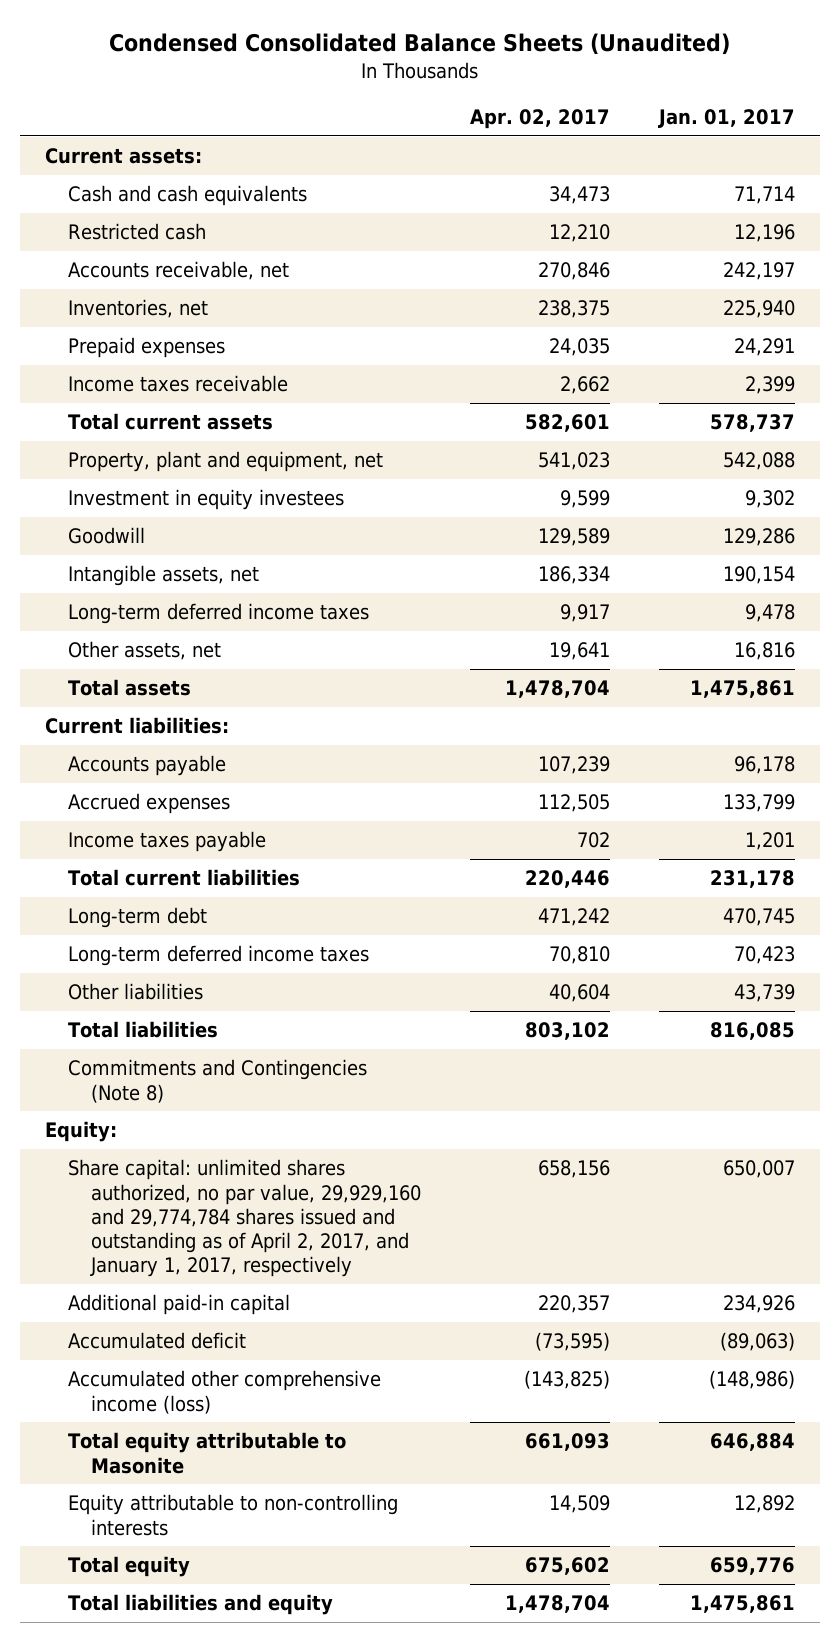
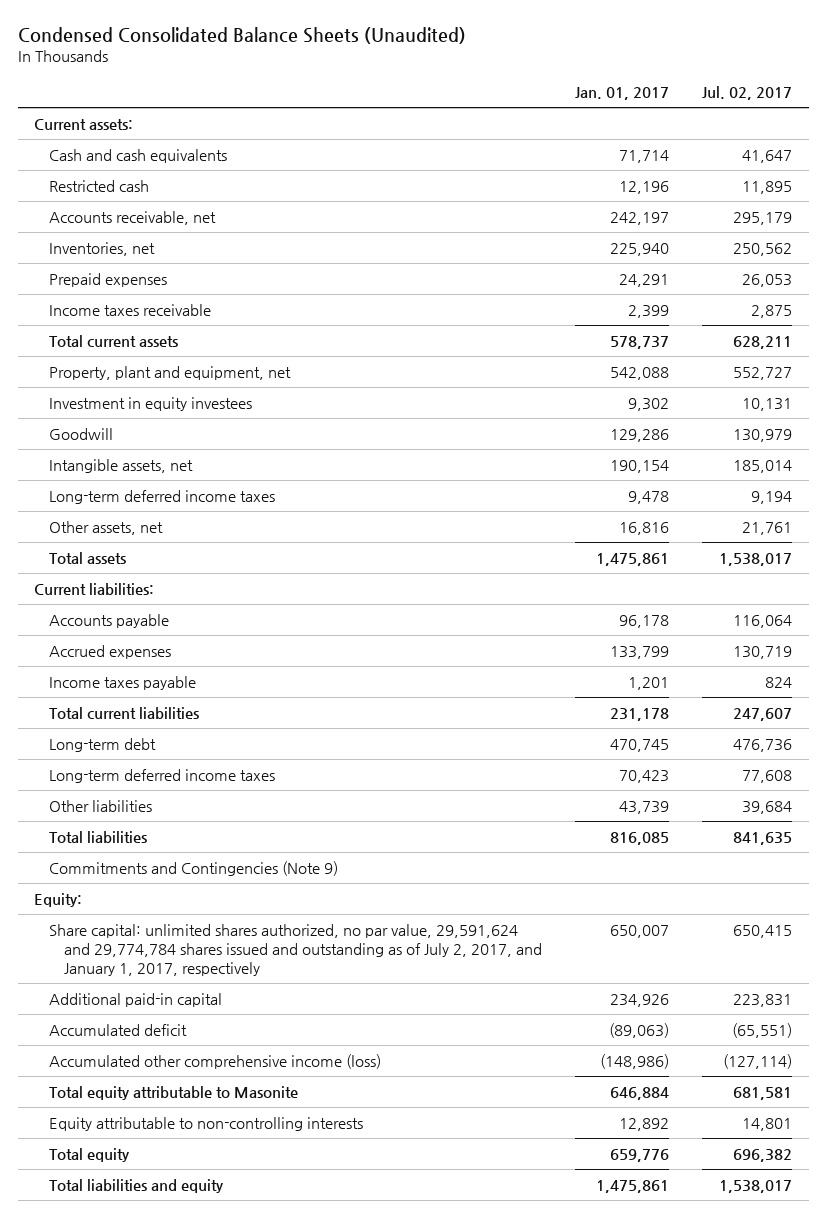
- | Apr. 02, 2017 | Jan. 01, 2017
+ | Jan. 01, 2017 | Jul. 02, 2017
- Commitments and Contingencies (Note 8)
+ Commitments and Contingencies (Note 9)
- Share capital: unlimited shares authorized, no par value, 29,929,160 and 29,774,784 shares issued and outstanding as of April 2, 2017, and January 1, 2017, respectively | 658,156 | 650,007
+ Share capital: unlimited shares authorized, no par value, 29,591,624 and 29,774,784 shares issued and outstanding as of July 2, 2017, and January 1, 2017, respectively | 650,007 | 650,415

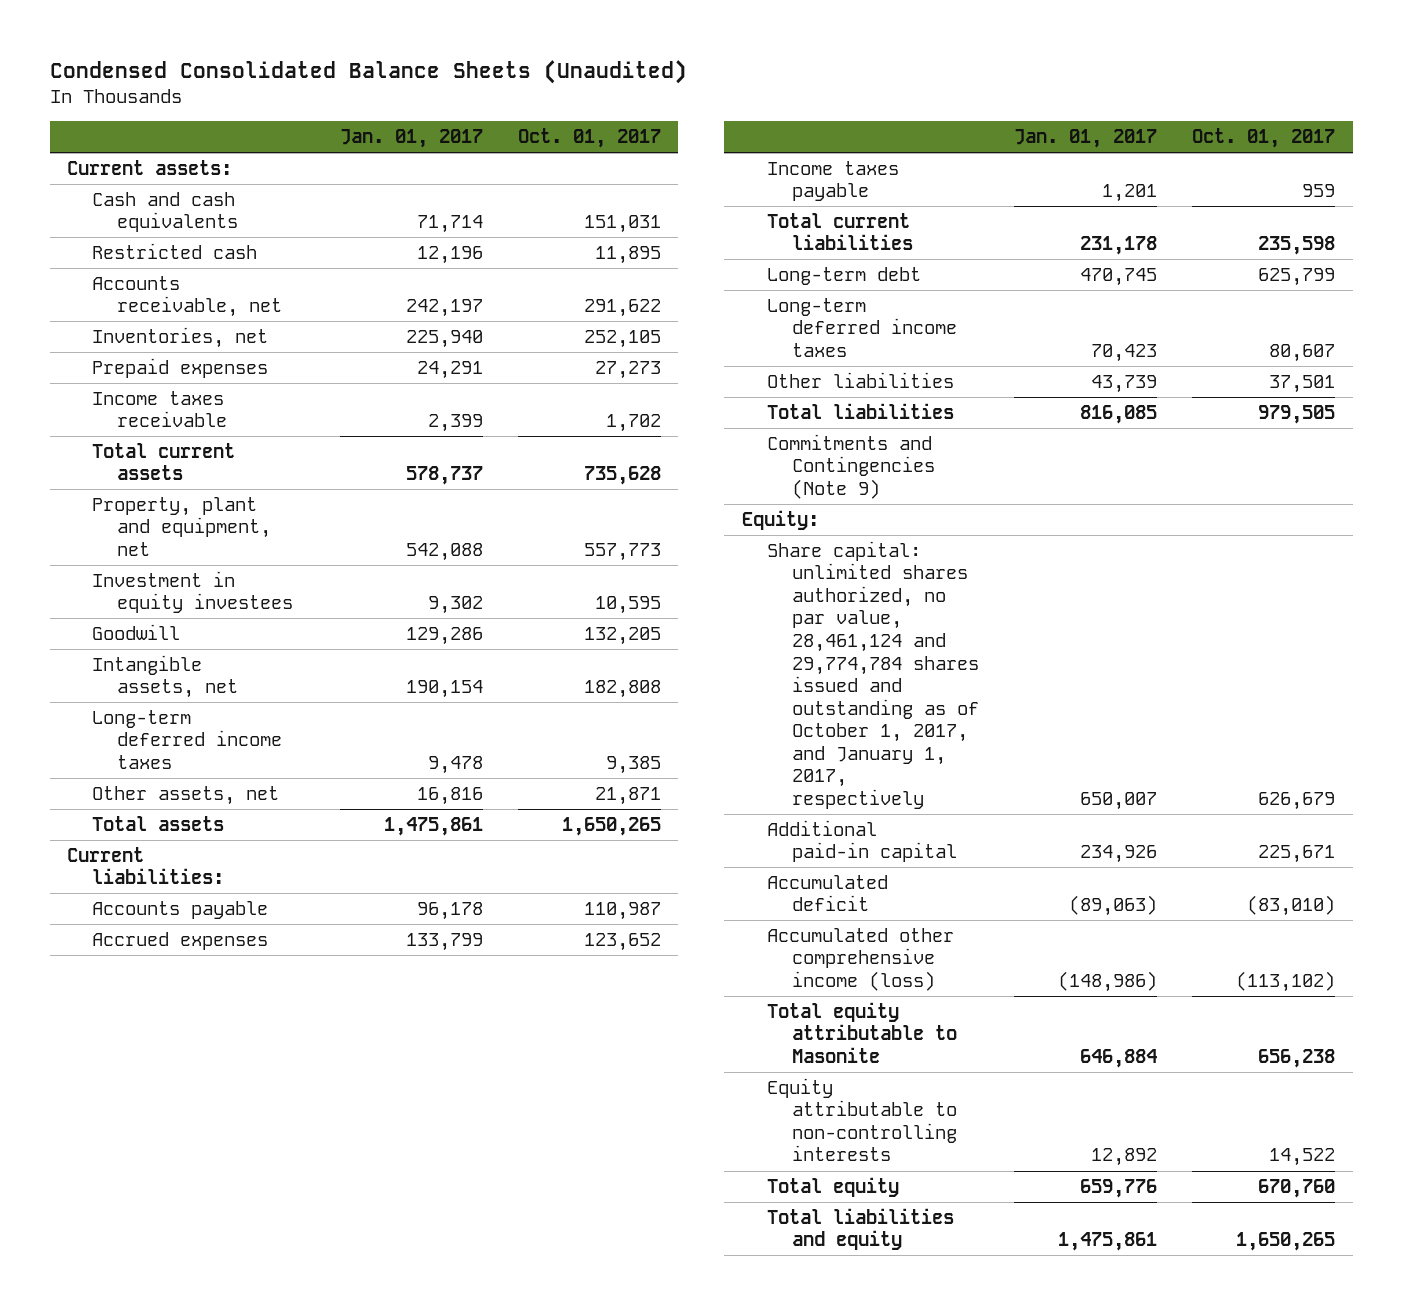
- | Jan. 01, 2017 | Jul. 02, 2017
+ | Jan. 01, 2017 | Oct. 01, 2017
- Share capital: unlimited shares authorized, no par value, 29,591,624 and 29,774,784 shares issued and outstanding as of July 2, 2017, and January 1, 2017, respectively | 650,007 | 650,415
+ Share capital: unlimited shares authorized, no par value, 28,461,124 and 29,774,784 shares issued and outstanding as of October 1, 2017, and January 1, 2017, respectively | 650,007 | 626,679

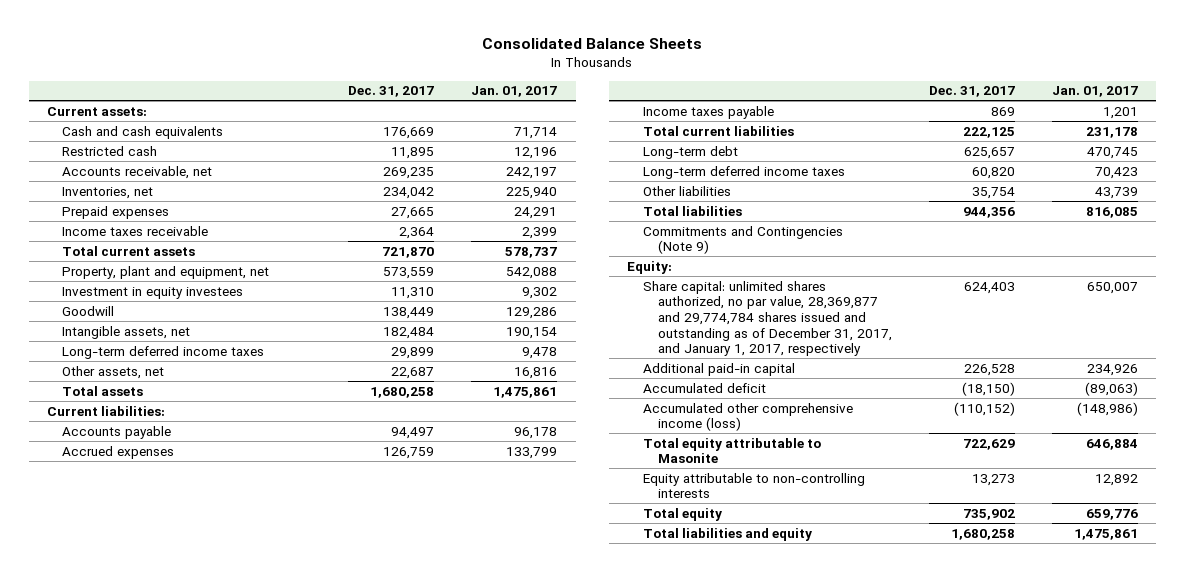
- Condensed Consolidated Balance Sheets (Unaudited)
+ Consolidated Balance Sheets
- | Jan. 01, 2017 | Oct. 01, 2017
+ | Dec. 31, 2017 | Jan. 01, 2017
- Share capital: unlimited shares authorized, no par value, 28,461,124 and 29,774,784 shares issued and outstanding as of October 1, 2017, and January 1, 2017, respectively | 650,007 | 626,679
+ Share capital: unlimited shares authorized, no par value, 28,369,877 and 29,774,784 shares issued and outstanding as of December 31, 2017, and January 1, 2017, respectively | 624,403 | 650,007

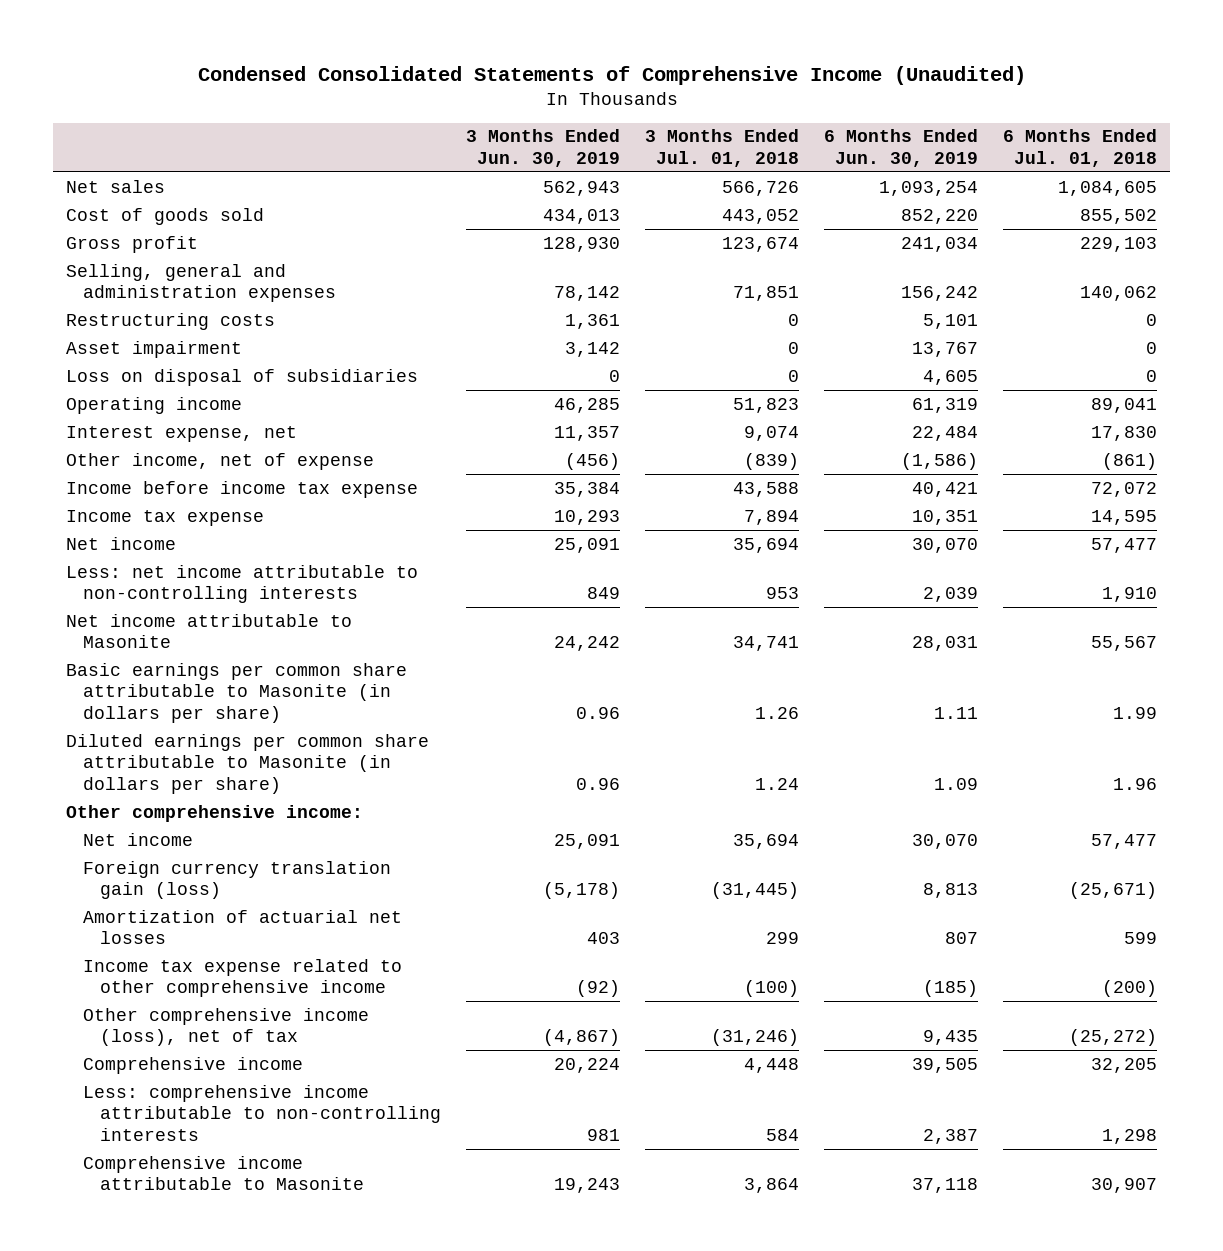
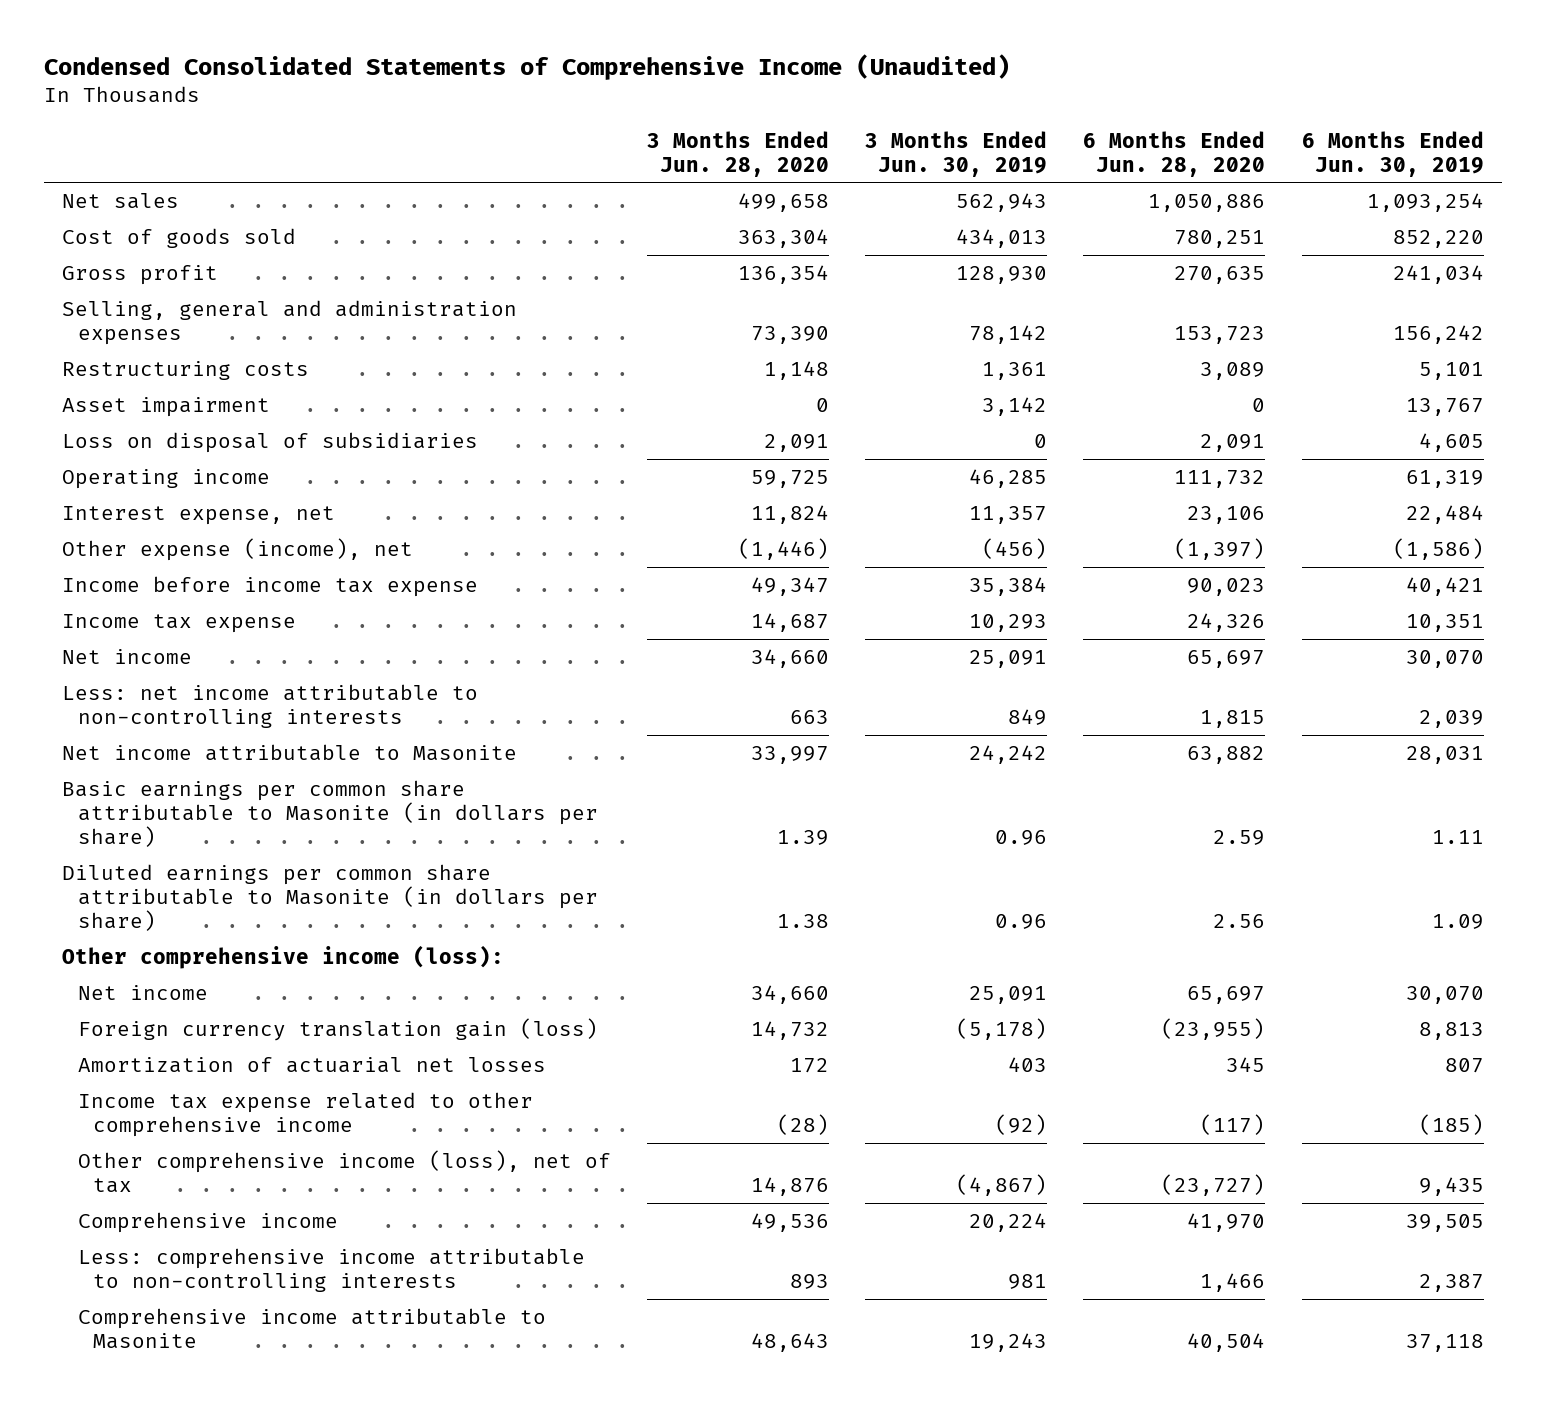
- | 3 Months Ended Jun. 30, 2019 | 3 Months Ended Jul. 01, 2018 | 6 Months Ended Jun. 30, 2019 | 6 Months Ended Jul. 01, 2018
+ | 3 Months Ended Jun. 28, 2020 | 3 Months Ended Jun. 30, 2019 | 6 Months Ended Jun. 28, 2020 | 6 Months Ended Jun. 30, 2019
- Other income, net of expense | (456) | (839) | (1,586) | (861)
+ Other expense (income), net | (1,446) | (456) | (1,397) | (1,586)
- Other comprehensive income:
+ Other comprehensive income (loss):

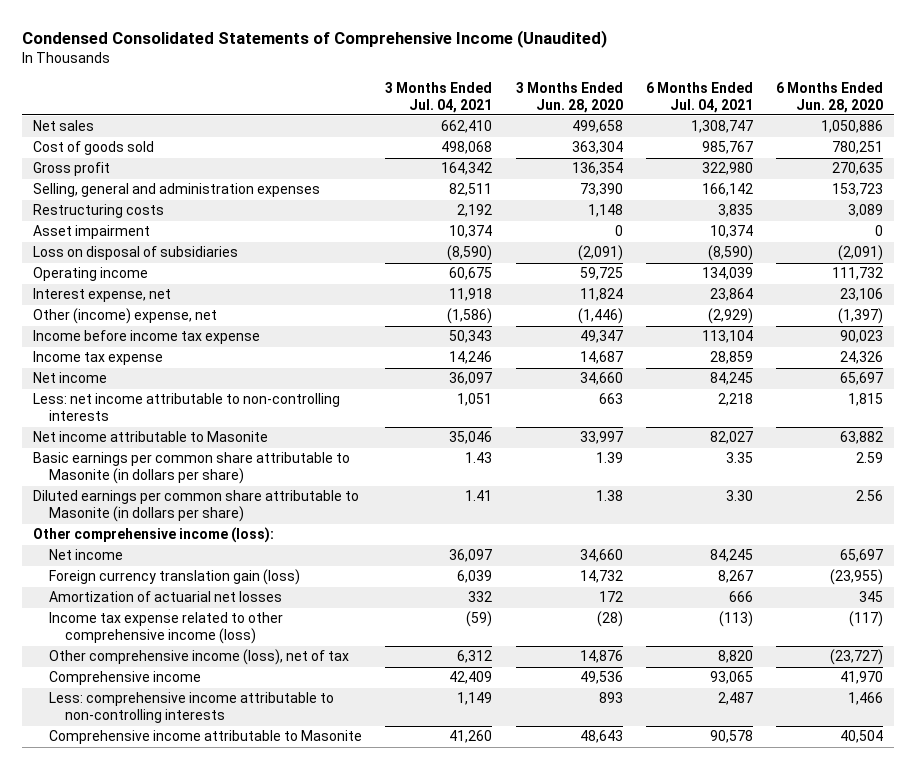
- | 3 Months Ended Jun. 28, 2020 | 3 Months Ended Jun. 30, 2019 | 6 Months Ended Jun. 28, 2020 | 6 Months Ended Jun. 30, 2019
+ | 3 Months Ended Jul. 04, 2021 | 3 Months Ended Jun. 28, 2020 | 6 Months Ended Jul. 04, 2021 | 6 Months Ended Jun. 28, 2020
- Loss on disposal of subsidiaries | 2,091 | 0 | 2,091 | 4,605
+ Loss on disposal of subsidiaries | (8,590) | (2,091) | (8,590) | (2,091)
- Other expense (income), net | (1,446) | (456) | (1,397) | (1,586)
+ Other (income) expense, net | (1,586) | (1,446) | (2,929) | (1,397)
- Income tax expense related to other comprehensive income | (28) | (92) | (117) | (185)
+ Income tax expense related to other comprehensive income (loss) | (59) | (28) | (113) | (117)

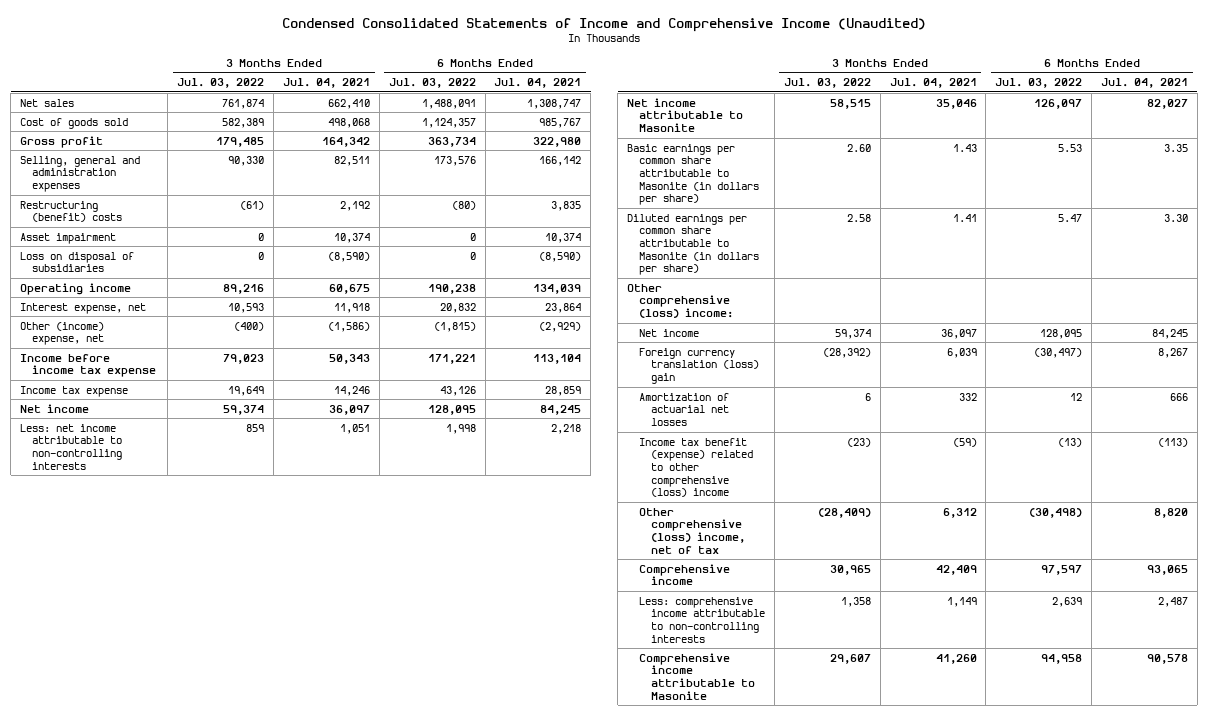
- Condensed Consolidated Statements of Comprehensive Income (Unaudited)
+ Condensed Consolidated Statements of Income and Comprehensive Income (Unaudited)
- | 3 Months Ended Jul. 04, 2021 | 3 Months Ended Jun. 28, 2020 | 6 Months Ended Jul. 04, 2021 | 6 Months Ended Jun. 28, 2020
+ | 3 Months Ended Jul. 03, 2022 | 3 Months Ended Jul. 04, 2021 | 6 Months Ended Jul. 03, 2022 | 6 Months Ended Jul. 04, 2021
- Restructuring costs | 2,192 | 1,148 | 3,835 | 3,089
+ Restructuring (benefit) costs | (61) | 2,192 | (80) | 3,835
- Other comprehensive income (loss):
+ Other comprehensive (loss) income:
- Foreign currency translation gain (loss) | 6,039 | 14,732 | 8,267 | (23,955)
+ Foreign currency translation (loss) gain | (28,392) | 6,039 | (30,497) | 8,267
- Income tax expense related to other comprehensive income (loss) | (59) | (28) | (113) | (117)
- Other comprehensive income (loss), net of tax | 6,312 | 14,876 | 8,820 | (23,727)
+ Income tax benefit (expense) related to other comprehensive (loss) income | (23) | (59) | (13) | (113)
+ Other comprehensive (loss) income, net of tax | (28,409) | 6,312 | (30,498) | 8,820

